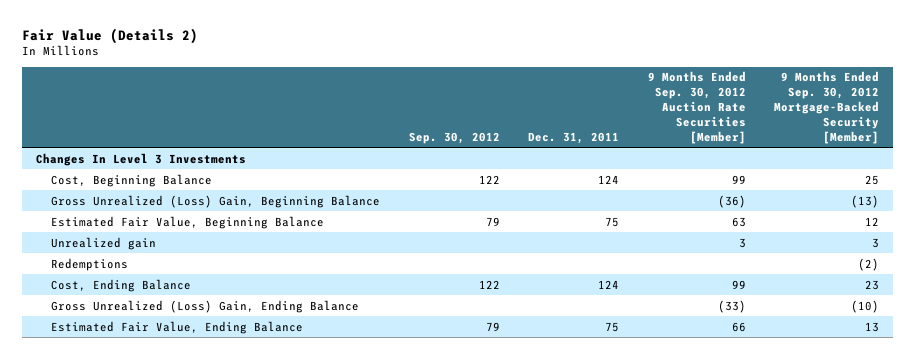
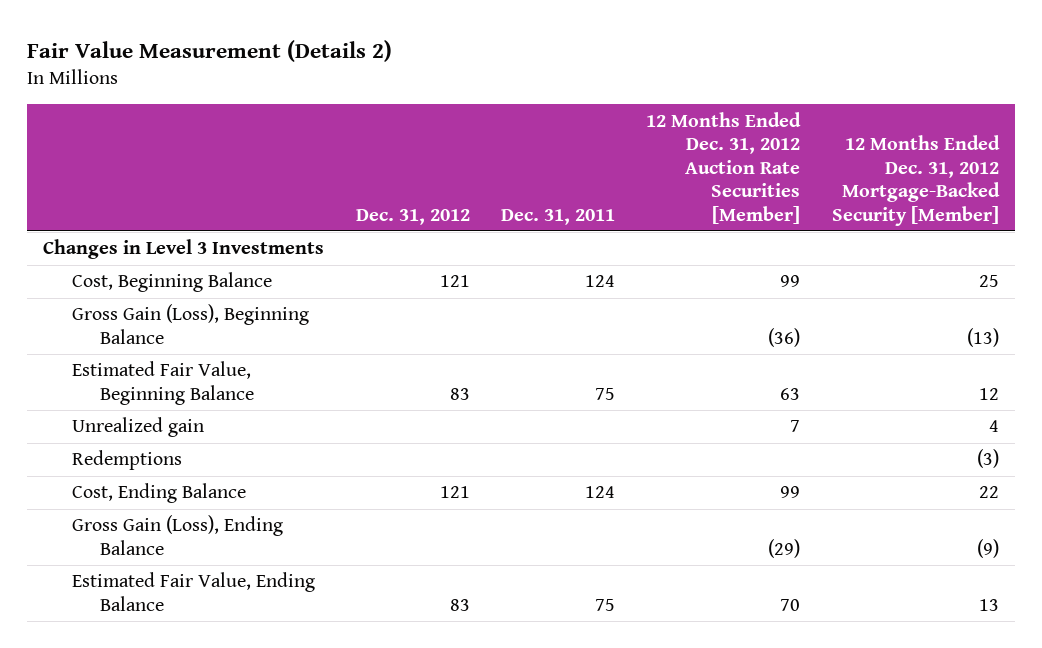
- Fair Value (Details 2)
+ Fair Value Measurement (Details 2)
- | Sep. 30, 2012 | Dec. 31, 2011 | 9 Months Ended Sep. 30, 2012 Auction Rate Securities [Member] | 9 Months Ended Sep. 30, 2012 Mortgage-Backed Security [Member]
+ | Dec. 31, 2012 | Dec. 31, 2011 | 12 Months Ended Dec. 31, 2012 Auction Rate Securities [Member] | 12 Months Ended Dec. 31, 2012 Mortgage-Backed Security [Member]
- Changes In Level 3 Investments
+ Changes in Level 3 Investments
- Gross Unrealized (Loss) Gain, Beginning Balance | | | (36) | (13)
+ Gross Gain (Loss), Beginning Balance | | | (36) | (13)
- Gross Unrealized (Loss) Gain, Ending Balance | | | (33) | (10)
+ Gross Gain (Loss), Ending Balance | | | (29) | (9)

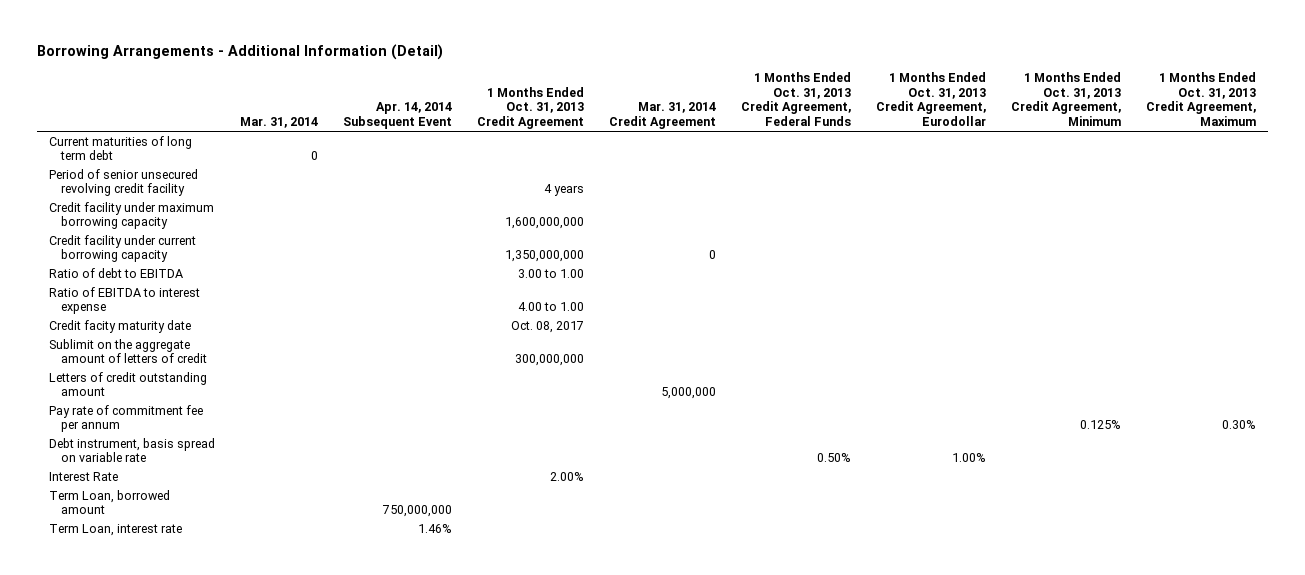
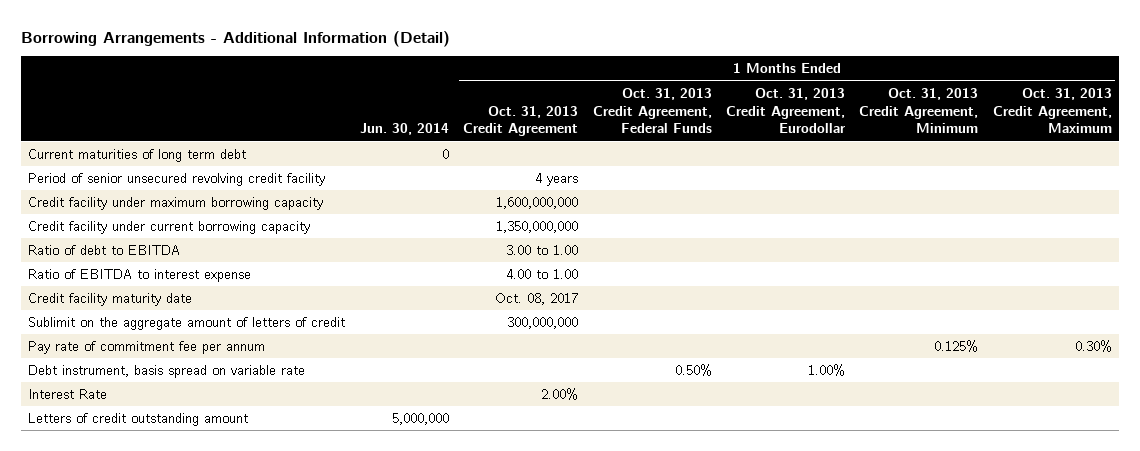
- | Mar. 31, 2014 | Apr. 14, 2014 Subsequent Event | 1 Months Ended Oct. 31, 2013 Credit Agreement | Mar. 31, 2014 Credit Agreement | 1 Months Ended Oct. 31, 2013 Credit Agreement, Federal Funds | 1 Months Ended Oct. 31, 2013 Credit Agreement, Eurodollar | 1 Months Ended Oct. 31, 2013 Credit Agreement, Minimum | 1 Months Ended Oct. 31, 2013 Credit Agreement, Maximum
+ | Jun. 30, 2014 | 1 Months Ended Oct. 31, 2013 Credit Agreement | 1 Months Ended Oct. 31, 2013 Credit Agreement, Federal Funds | 1 Months Ended Oct. 31, 2013 Credit Agreement, Eurodollar | 1 Months Ended Oct. 31, 2013 Credit Agreement, Minimum | 1 Months Ended Oct. 31, 2013 Credit Agreement, Maximum
- Credit facity maturity date | | | Oct. 08, 2017 | | | | |
+ Credit facility maturity date | | Oct. 08, 2017 | | | |
- Term Loan, borrowed amount | | 750,000,000 | | | | | |
- Term Loan, interest rate | | 1.46% | | | | | |
moved down: Letters of credit outstanding amount | 5,000,000 | | | | |

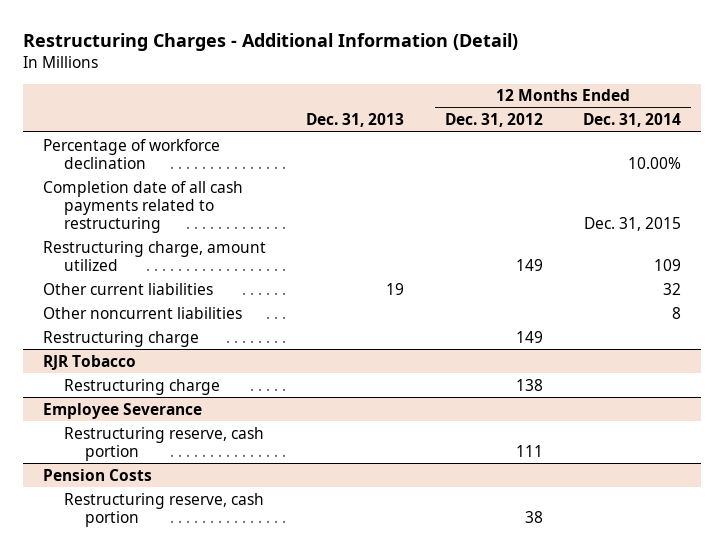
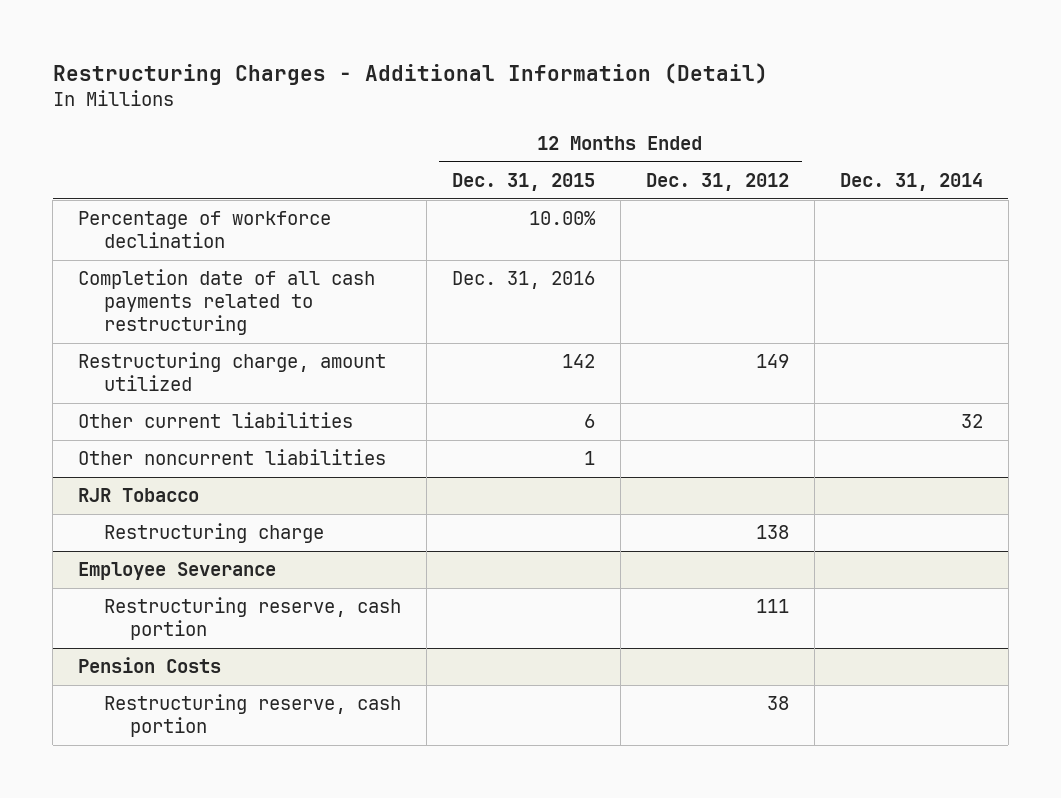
- | Dec. 31, 2013 | 12 Months Ended Dec. 31, 2012 | 12 Months Ended Dec. 31, 2014
+ | 12 Months Ended Dec. 31, 2015 | 12 Months Ended Dec. 31, 2012 | Dec. 31, 2014
- Restructuring charge | | 149 |

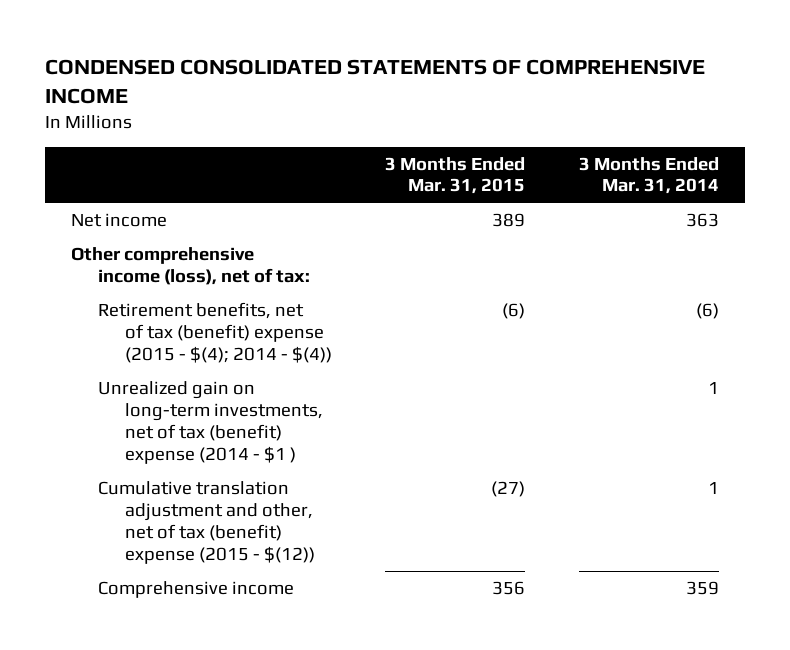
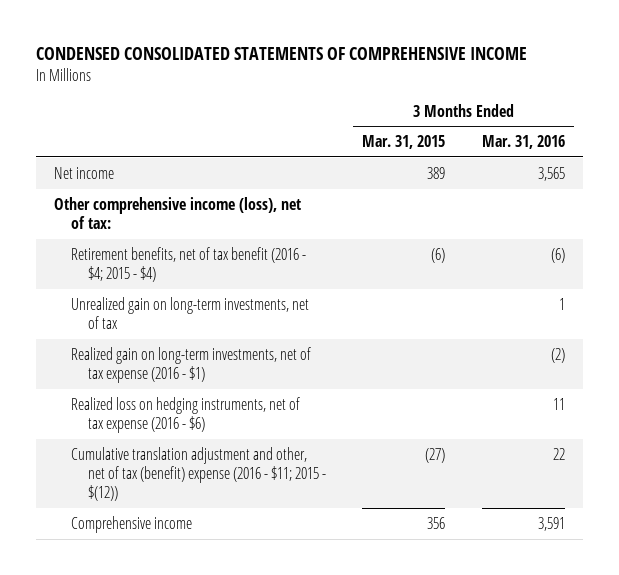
- | 3 Months Ended Mar. 31, 2015 | 3 Months Ended Mar. 31, 2014
+ | 3 Months Ended Mar. 31, 2015 | 3 Months Ended Mar. 31, 2016
- Retirement benefits, net of tax (benefit) expense (2015 - $(4); 2014 - $(4)) | (6) | (6)
- Unrealized gain on long-term investments, net of tax (benefit) expense (2014 - $1 ) | | 1
- Cumulative translation adjustment and other, net of tax (benefit) expense (2015 - $(12)) | (27) | 1
+ Retirement benefits, net of tax benefit (2016 - $4; 2015 - $4) | (6) | (6)
+ Unrealized gain on long-term investments, net of tax | | 1
+ Realized gain on long-term investments, net of tax expense (2016 - $1) | | (2)
+ Realized loss on hedging instruments, net of tax expense (2016 - $6) | | 11
+ Cumulative translation adjustment and other, net of tax (benefit) expense (2016 - $11; 2015 - $(12)) | (27) | 22

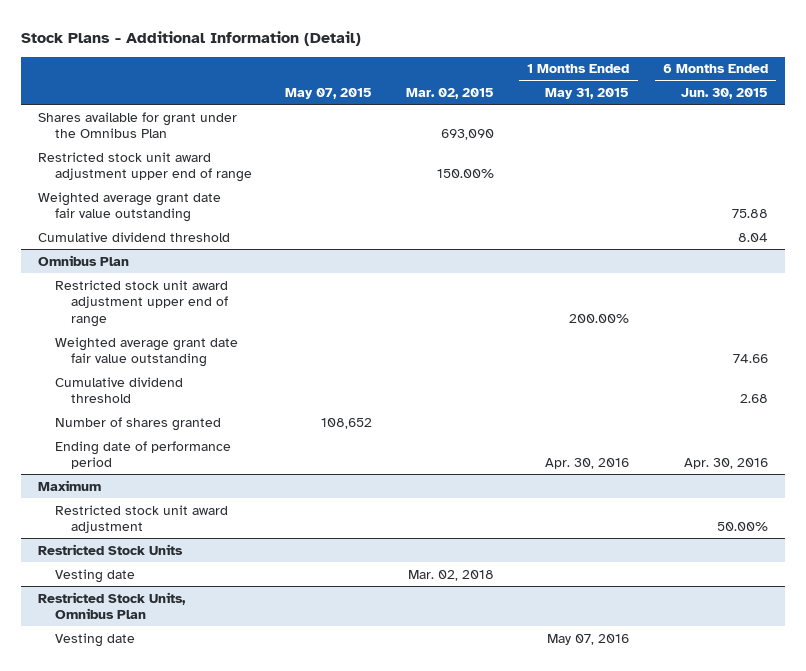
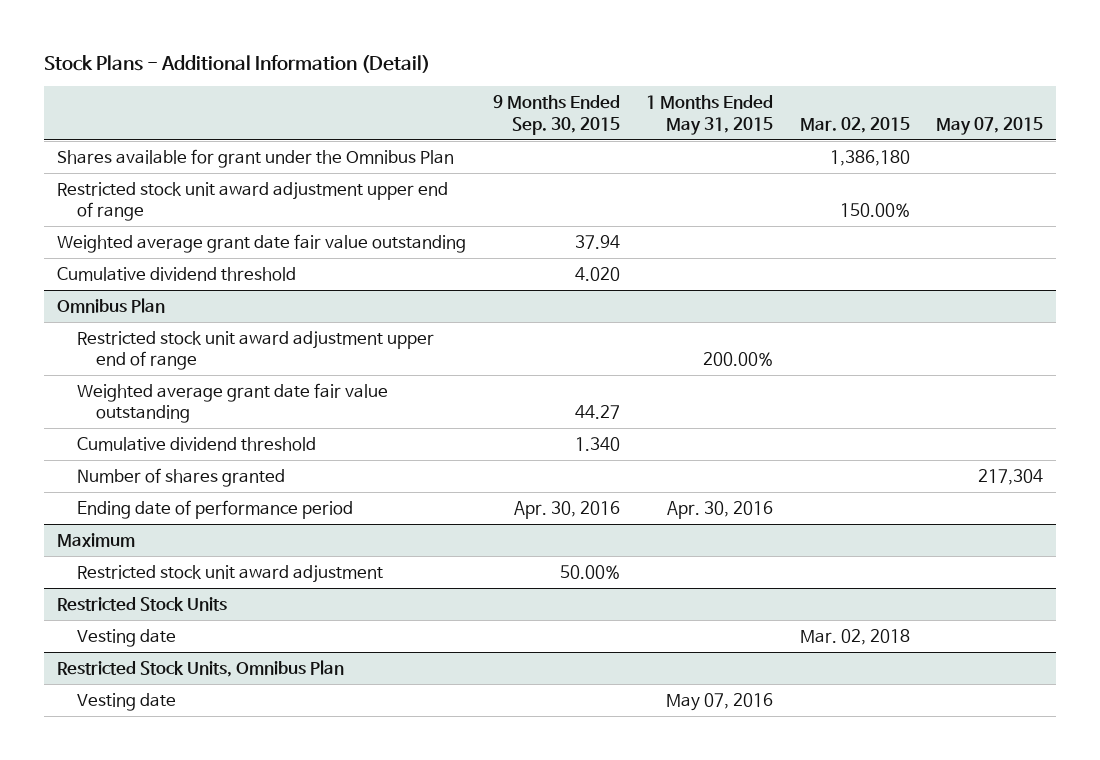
- | May 07, 2015 | Mar. 02, 2015 | 1 Months Ended May 31, 2015 | 6 Months Ended Jun. 30, 2015
+ | 9 Months Ended Sep. 30, 2015 | 1 Months Ended May 31, 2015 | Mar. 02, 2015 | May 07, 2015
- Shares available for grant under the Omnibus Plan | | 693,090 | |
+ Shares available for grant under the Omnibus Plan | | | 1,386,180 |
@ Omnibus Plan
- Number of shares granted | 108,652 | | |
+ Number of shares granted | | | | 217,304

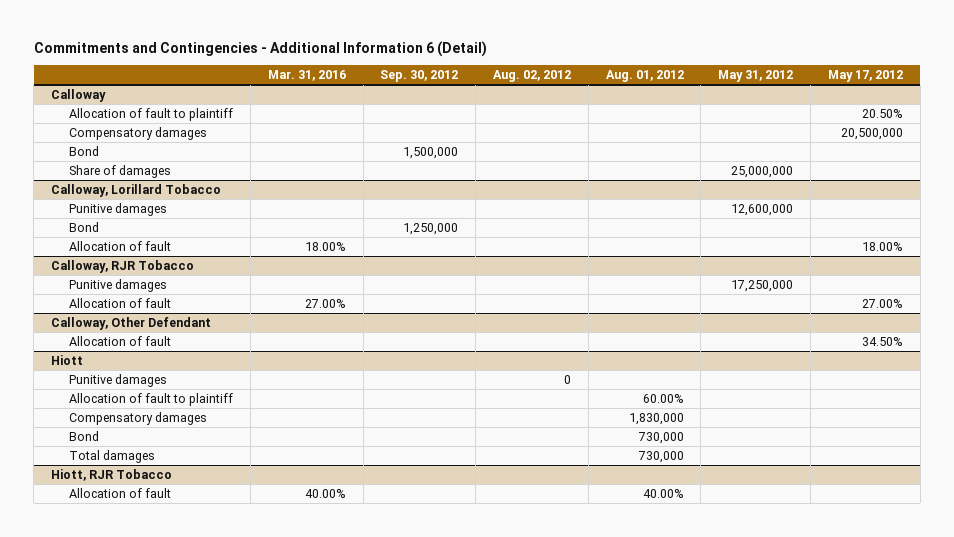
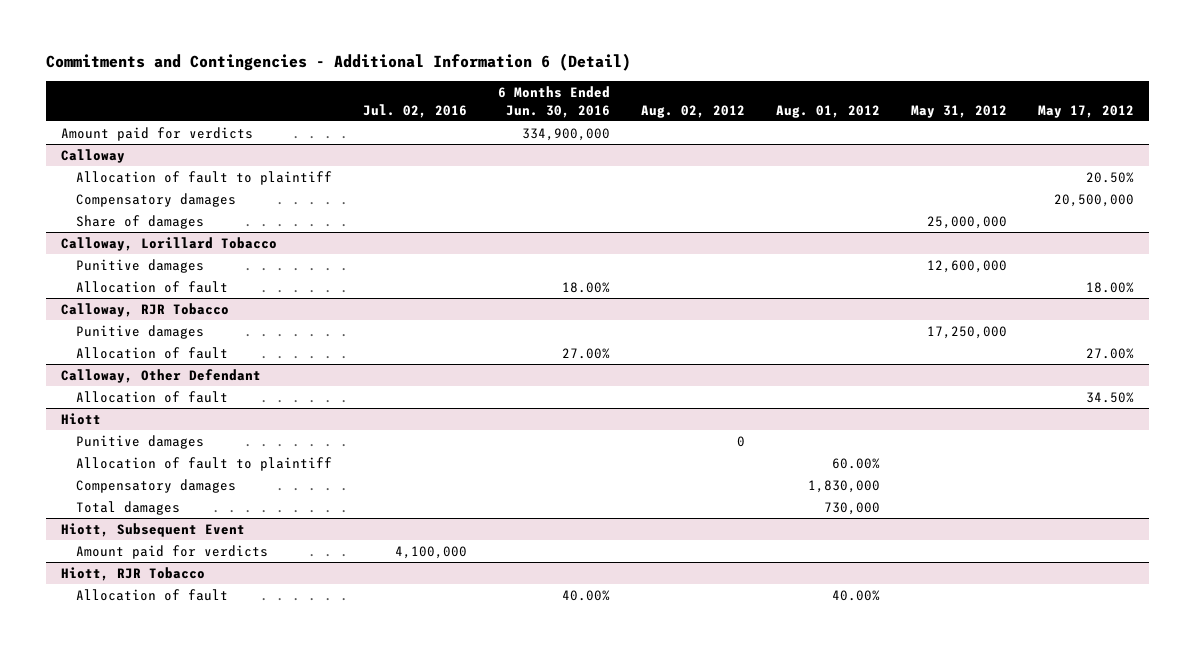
- | Mar. 31, 2016 | Sep. 30, 2012 | Aug. 02, 2012 | Aug. 01, 2012 | May 31, 2012 | May 17, 2012
+ | Jul. 02, 2016 | 6 Months Ended Jun. 30, 2016 | Aug. 02, 2012 | Aug. 01, 2012 | May 31, 2012 | May 17, 2012
+ Amount paid for verdicts | | 334,900,000 | | | |
@ Calloway
- Bond | | 1,500,000 | | | |
@ Calloway, Lorillard Tobacco
- Bond | | 1,250,000 | | | |
@ Hiott
- Bond | | | | 730,000 | |
+ Hiott, Subsequent Event
+ Amount paid for verdicts | 4,100,000 | | | | |

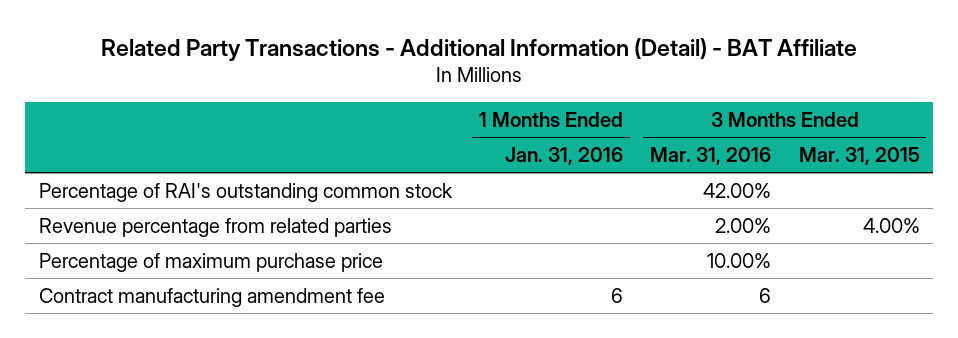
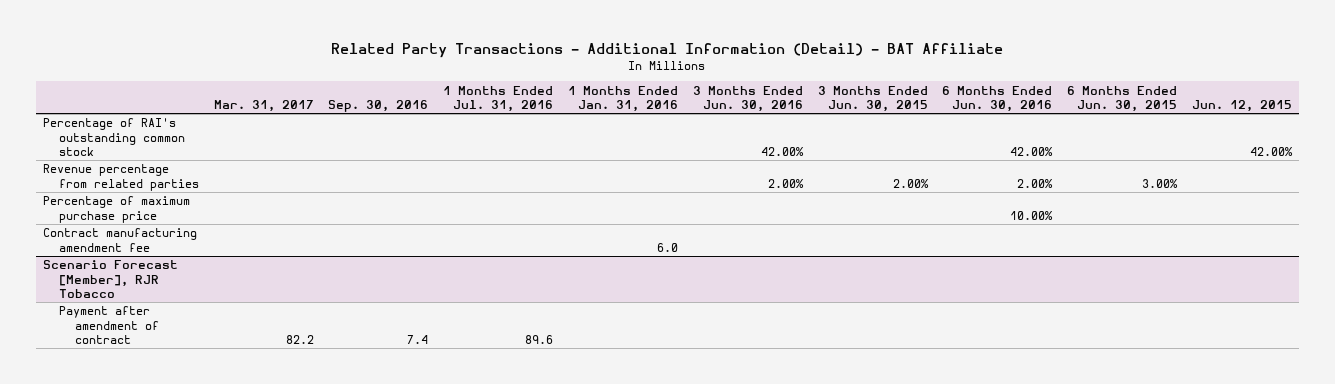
- | 1 Months Ended Jan. 31, 2016 | 3 Months Ended Mar. 31, 2016 | 3 Months Ended Mar. 31, 2015
+ | Mar. 31, 2017 | Sep. 30, 2016 | 1 Months Ended Jul. 31, 2016 | 1 Months Ended Jan. 31, 2016 | 3 Months Ended Jun. 30, 2016 | 3 Months Ended Jun. 30, 2015 | 6 Months Ended Jun. 30, 2016 | 6 Months Ended Jun. 30, 2015 | Jun. 12, 2015
- Contract manufacturing amendment fee | 6 | 6 |
+ Contract manufacturing amendment fee | | | | 6.0 | | | | |
+ Scenario Forecast [Member], RJR Tobacco
+ Payment after amendment of contract | 82.2 | 7.4 | 89.6 | | | | | |

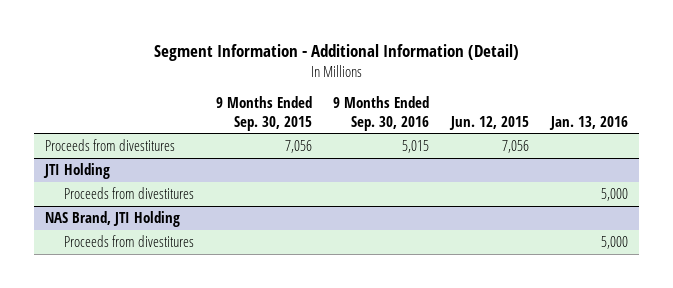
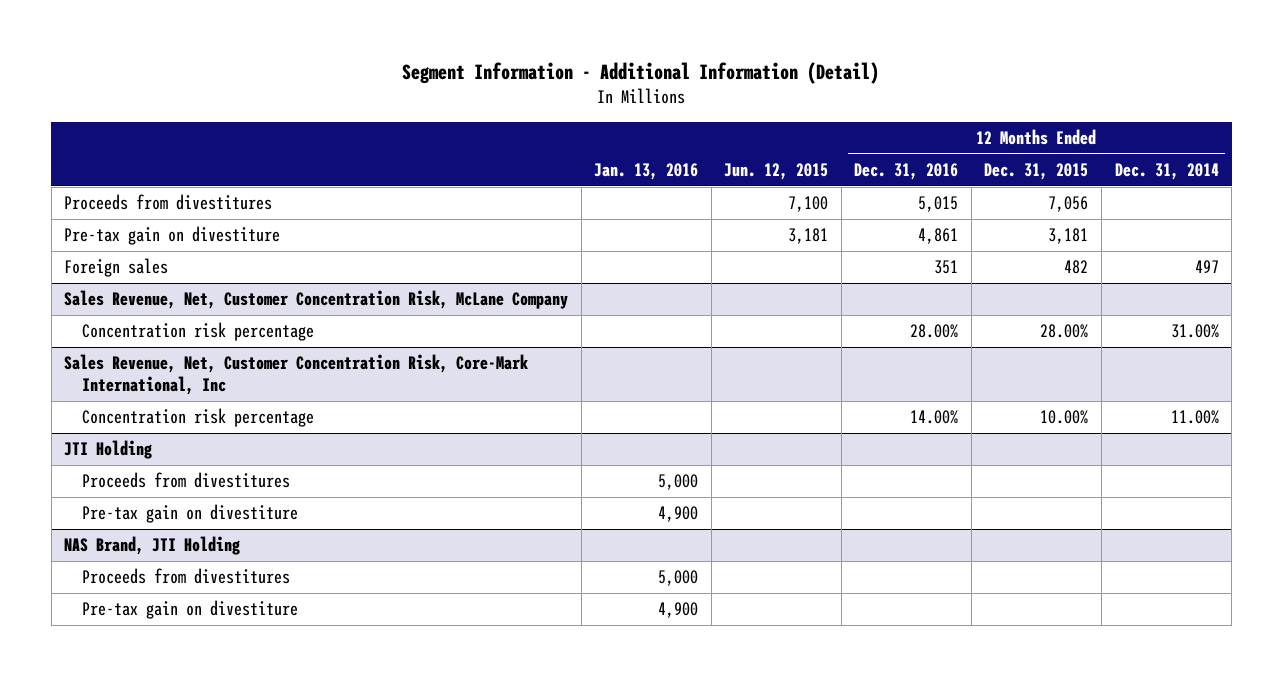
- | 9 Months Ended Sep. 30, 2015 | 9 Months Ended Sep. 30, 2016 | Jun. 12, 2015 | Jan. 13, 2016
+ | Jan. 13, 2016 | Jun. 12, 2015 | 12 Months Ended Dec. 31, 2016 | 12 Months Ended Dec. 31, 2015 | 12 Months Ended Dec. 31, 2014
- Proceeds from divestitures | 7,056 | 5,015 | 7,056 |
+ Proceeds from divestitures | | 7,100 | 5,015 | 7,056 |
+ Pre-tax gain on divestiture | | 3,181 | 4,861 | 3,181 |
+ Foreign sales | | | 351 | 482 | 497
+ Sales Revenue, Net, Customer Concentration Risk, McLane Company
+ Concentration risk percentage | | | 28.00% | 28.00% | 31.00%
+ Sales Revenue, Net, Customer Concentration Risk, Core-Mark International, Inc
+ Concentration risk percentage | | | 14.00% | 10.00% | 11.00%
@ JTI Holding
+ Pre-tax gain on divestiture | 4,900 | | | |
@ NAS Brand, JTI Holding
+ Pre-tax gain on divestiture | 4,900 | | | |

